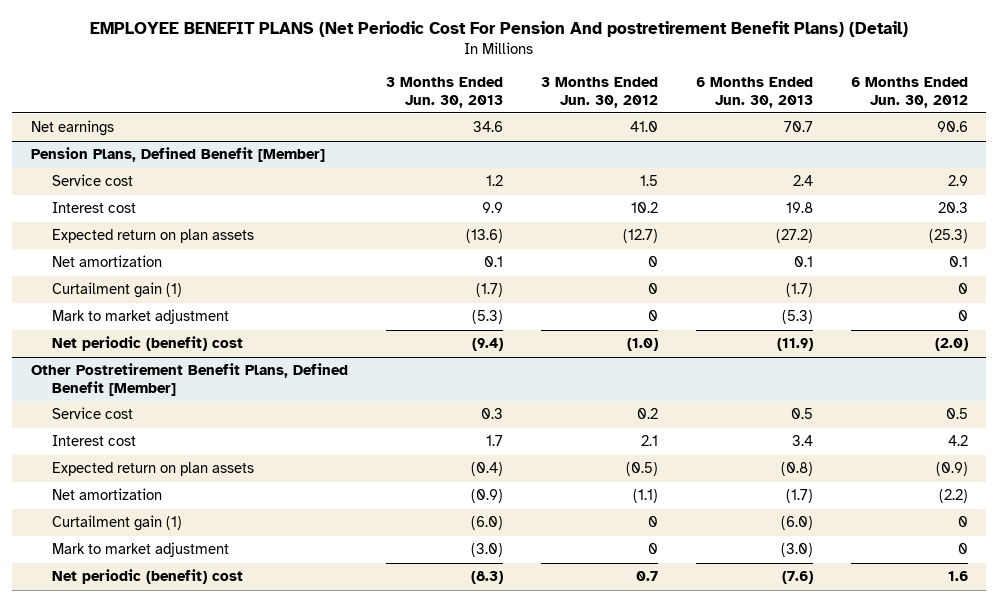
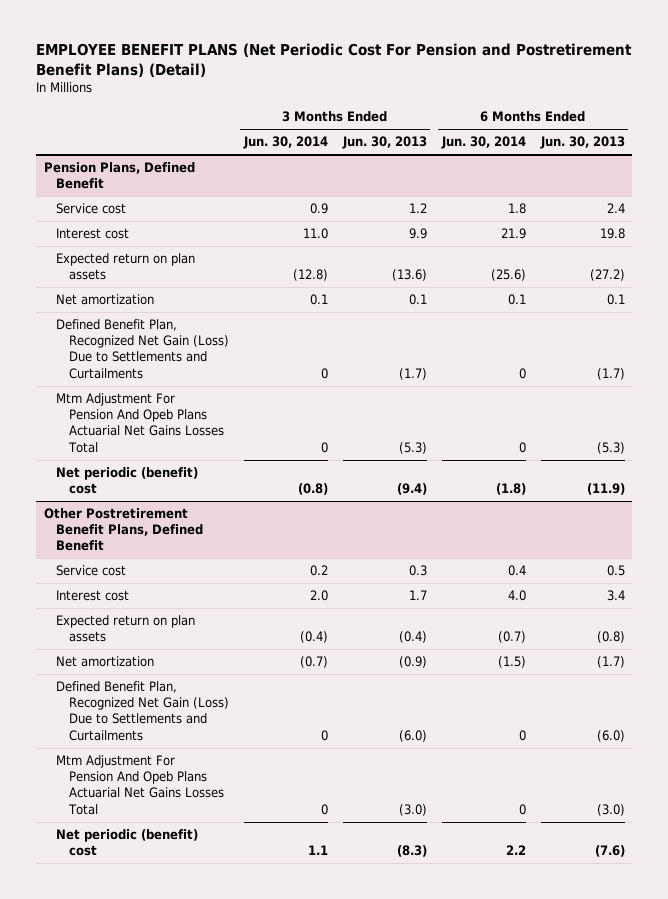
- EMPLOYEE BENEFIT PLANS (Net Periodic Cost For Pension And postretirement Benefit Plans) (Detail)
+ EMPLOYEE BENEFIT PLANS (Net Periodic Cost For Pension and Postretirement Benefit Plans) (Detail)
- | 3 Months Ended Jun. 30, 2013 | 3 Months Ended Jun. 30, 2012 | 6 Months Ended Jun. 30, 2013 | 6 Months Ended Jun. 30, 2012
+ | 3 Months Ended Jun. 30, 2014 | 3 Months Ended Jun. 30, 2013 | 6 Months Ended Jun. 30, 2014 | 6 Months Ended Jun. 30, 2013
- Net earnings | 34.6 | 41.0 | 70.7 | 90.6
- Pension Plans, Defined Benefit [Member]
+ Pension Plans, Defined Benefit
- Curtailment gain (1) | (1.7) | 0 | (1.7) | 0
- Mark to market adjustment | (5.3) | 0 | (5.3) | 0
+ Defined Benefit Plan, Recognized Net Gain (Loss) Due to Settlements and Curtailments | 0 | (1.7) | 0 | (1.7)
+ Mtm Adjustment For Pension And Opeb Plans Actuarial Net Gains Losses Total | 0 | (5.3) | 0 | (5.3)
- Other Postretirement Benefit Plans, Defined Benefit [Member]
+ Other Postretirement Benefit Plans, Defined Benefit
- Curtailment gain (1) | (6.0) | 0 | (6.0) | 0
- Mark to market adjustment | (3.0) | 0 | (3.0) | 0
+ Defined Benefit Plan, Recognized Net Gain (Loss) Due to Settlements and Curtailments | 0 | (6.0) | 0 | (6.0)
+ Mtm Adjustment For Pension And Opeb Plans Actuarial Net Gains Losses Total | 0 | (3.0) | 0 | (3.0)

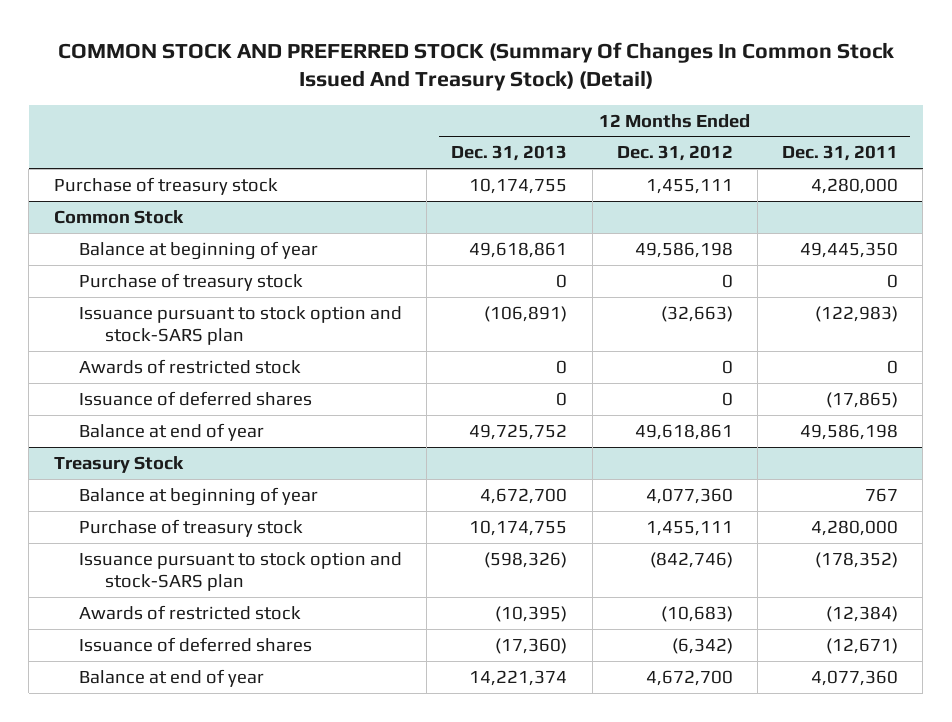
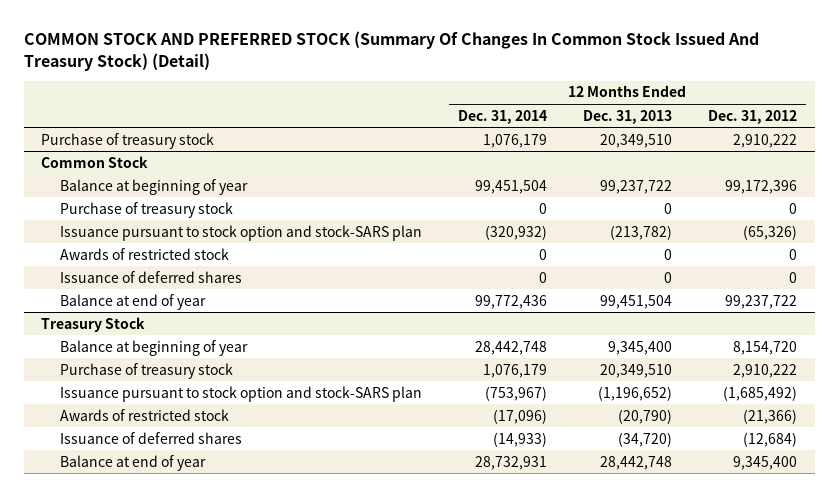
- | 12 Months Ended Dec. 31, 2013 | 12 Months Ended Dec. 31, 2012 | 12 Months Ended Dec. 31, 2011
+ | 12 Months Ended Dec. 31, 2014 | 12 Months Ended Dec. 31, 2013 | 12 Months Ended Dec. 31, 2012
- Purchase of treasury stock | 10,174,755 | 1,455,111 | 4,280,000
+ Purchase of treasury stock | 1,076,179 | 20,349,510 | 2,910,222
@ Common Stock
- Balance at beginning of year | 49,618,861 | 49,586,198 | 49,445,350
+ Balance at beginning of year | 99,451,504 | 99,237,722 | 99,172,396
- Issuance pursuant to stock option and stock-SARS plan | (106,891) | (32,663) | (122,983)
+ Issuance pursuant to stock option and stock-SARS plan | (320,932) | (213,782) | (65,326)
- Balance at end of year | 49,725,752 | 49,618,861 | 49,586,198
+ Balance at end of year | 99,772,436 | 99,451,504 | 99,237,722
@ Treasury Stock
- Balance at beginning of year | 4,672,700 | 4,077,360 | 767
- Purchase of treasury stock | 10,174,755 | 1,455,111 | 4,280,000
- Issuance pursuant to stock option and stock-SARS plan | (598,326) | (842,746) | (178,352)
- Awards of restricted stock | (10,395) | (10,683) | (12,384)
- Issuance of deferred shares | (17,360) | (6,342) | (12,671)
- Balance at end of year | 14,221,374 | 4,672,700 | 4,077,360
+ Balance at beginning of year | 28,442,748 | 9,345,400 | 8,154,720
+ Purchase of treasury stock | 1,076,179 | 20,349,510 | 2,910,222
+ Issuance pursuant to stock option and stock-SARS plan | (753,967) | (1,196,652) | (1,685,492)
+ Awards of restricted stock | (17,096) | (20,790) | (21,366)
+ Issuance of deferred shares | (14,933) | (34,720) | (12,684)
+ Balance at end of year | 28,732,931 | 28,442,748 | 9,345,400

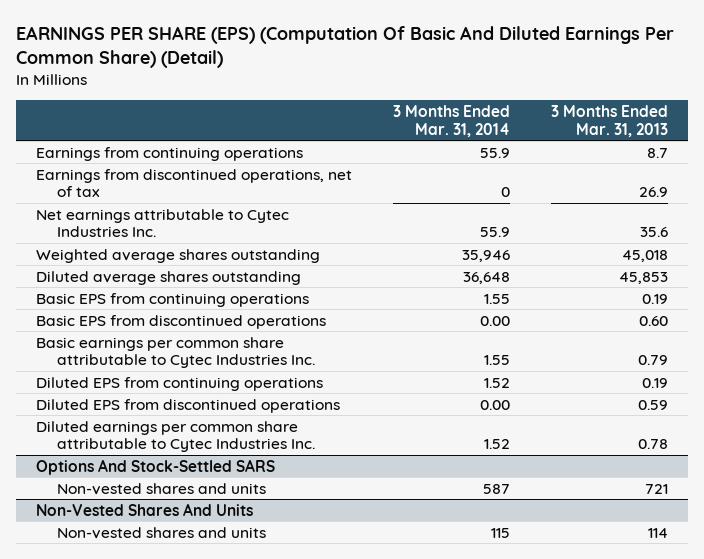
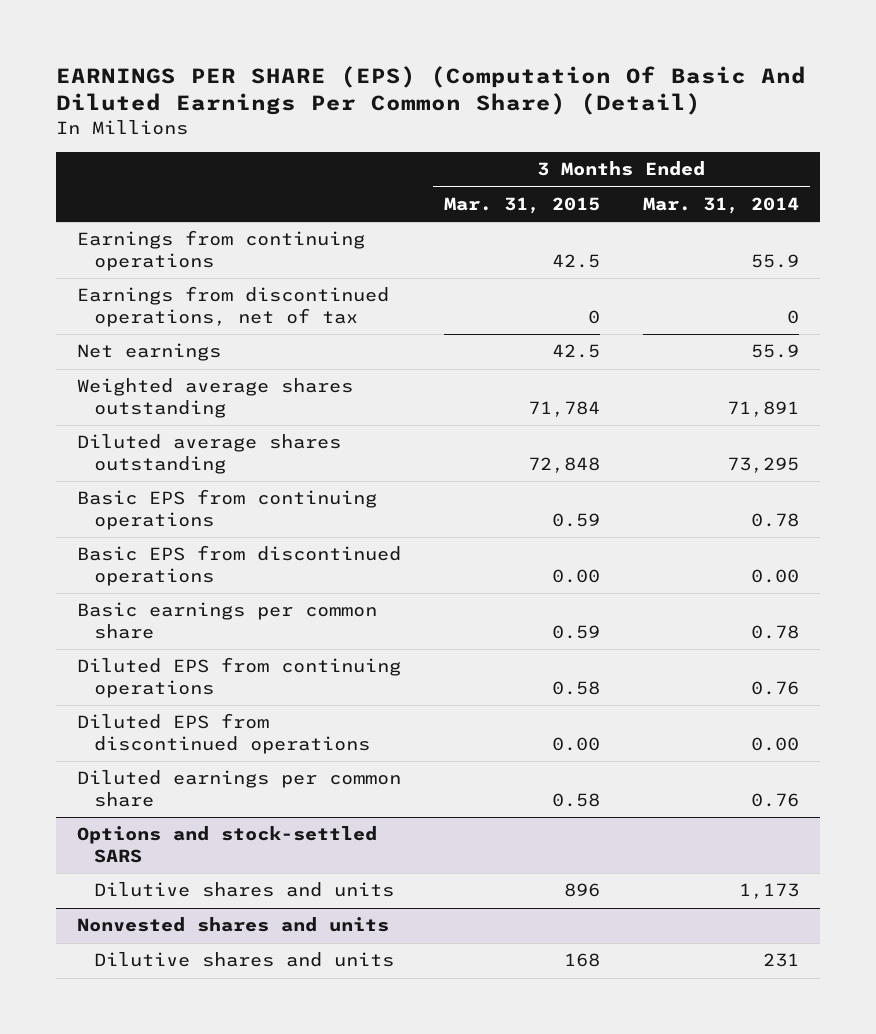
- | 3 Months Ended Mar. 31, 2014 | 3 Months Ended Mar. 31, 2013
+ | 3 Months Ended Mar. 31, 2015 | 3 Months Ended Mar. 31, 2014
- Net earnings attributable to Cytec Industries Inc. | 55.9 | 35.6
- Weighted average shares outstanding | 35,946 | 45,018
- Diluted average shares outstanding | 36,648 | 45,853
- Basic EPS from continuing operations | 1.55 | 0.19
+ Net earnings | 42.5 | 55.9
+ Weighted average shares outstanding | 71,784 | 71,891
+ Diluted average shares outstanding | 72,848 | 73,295
+ Basic EPS from continuing operations | 0.59 | 0.78
- Basic earnings per common share attributable to Cytec Industries Inc. | 1.55 | 0.79
- Diluted EPS from continuing operations | 1.52 | 0.19
+ Basic earnings per common share | 0.59 | 0.78
+ Diluted EPS from continuing operations | 0.58 | 0.76
- Diluted earnings per common share attributable to Cytec Industries Inc. | 1.52 | 0.78
- Options And Stock-Settled SARS
- Non-vested shares and units | 587 | 721
- Non-Vested Shares And Units
- Non-vested shares and units | 115 | 114
+ Diluted earnings per common share | 0.58 | 0.76
+ Options and stock-settled SARS
+ Dilutive shares and units | 896 | 1,173
+ Nonvested shares and units
+ Dilutive shares and units | 168 | 231

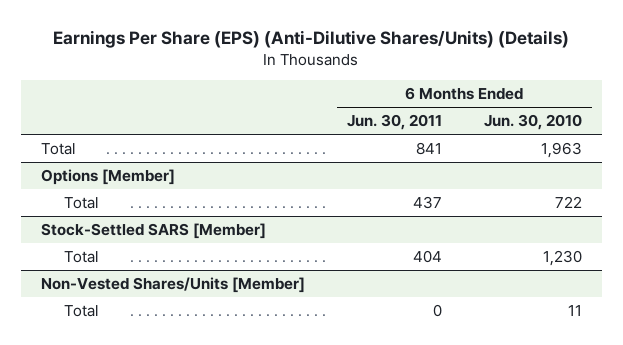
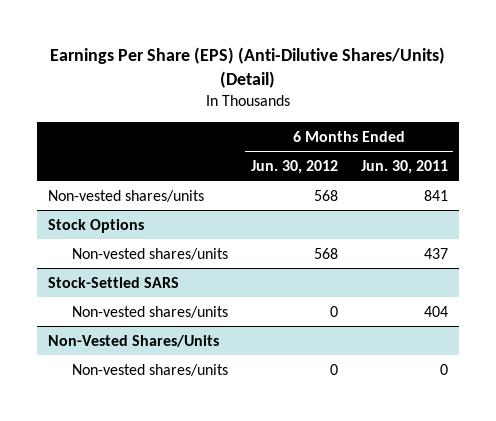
- Earnings Per Share (EPS) (Anti-Dilutive Shares/Units) (Details)
+ Earnings Per Share (EPS) (Anti-Dilutive Shares/Units) (Detail)
- | 6 Months Ended Jun. 30, 2011 | 6 Months Ended Jun. 30, 2010
+ | 6 Months Ended Jun. 30, 2012 | 6 Months Ended Jun. 30, 2011
- Total | 841 | 1,963
- Options [Member]
- Total | 437 | 722
- Stock-Settled SARS [Member]
- Total | 404 | 1,230
- Non-Vested Shares/Units [Member]
- Total | 0 | 11
+ Non-vested shares/units | 568 | 841
+ Stock Options
+ Non-vested shares/units | 568 | 437
+ Stock-Settled SARS
+ Non-vested shares/units | 0 | 404
+ Non-Vested Shares/Units
+ Non-vested shares/units | 0 | 0

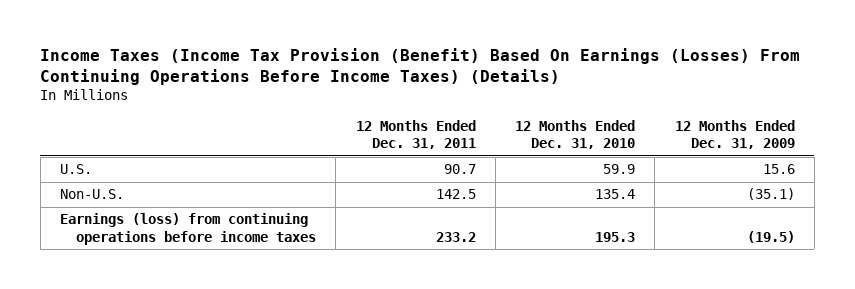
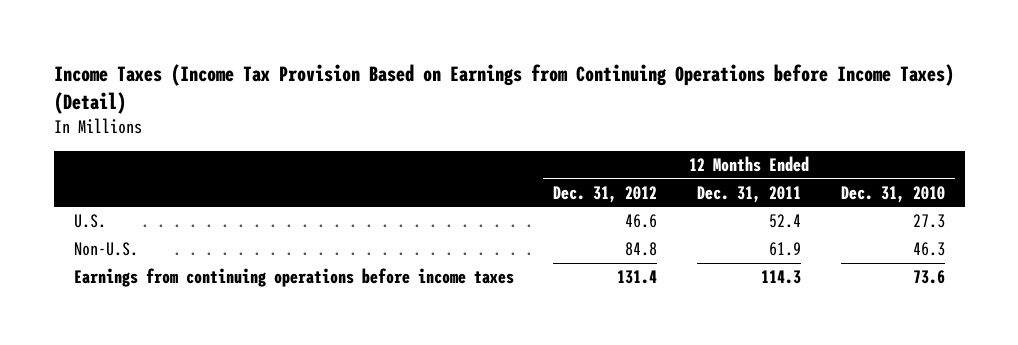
- Income Taxes (Income Tax Provision (Benefit) Based On Earnings (Losses) From Continuing Operations Before Income Taxes) (Details)
+ Income Taxes (Income Tax Provision Based on Earnings from Continuing Operations before Income Taxes) (Detail)
- | 12 Months Ended Dec. 31, 2011 | 12 Months Ended Dec. 31, 2010 | 12 Months Ended Dec. 31, 2009
+ | 12 Months Ended Dec. 31, 2012 | 12 Months Ended Dec. 31, 2011 | 12 Months Ended Dec. 31, 2010
- U.S. | 90.7 | 59.9 | 15.6
- Non-U.S. | 142.5 | 135.4 | (35.1)
- Earnings (loss) from continuing operations before income taxes | 233.2 | 195.3 | (19.5)
+ U.S. | 46.6 | 52.4 | 27.3
+ Non-U.S. | 84.8 | 61.9 | 46.3
+ Earnings from continuing operations before income taxes | 131.4 | 114.3 | 73.6

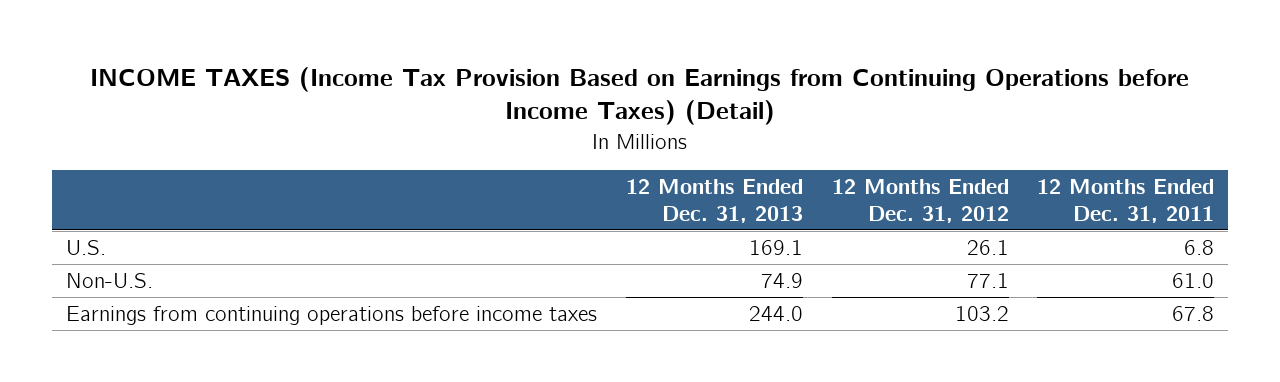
- Income Taxes (Income Tax Provision Based on Earnings from Continuing Operations before Income Taxes) (Detail)
+ INCOME TAXES (Income Tax Provision Based on Earnings from Continuing Operations before Income Taxes) (Detail)
- | 12 Months Ended Dec. 31, 2012 | 12 Months Ended Dec. 31, 2011 | 12 Months Ended Dec. 31, 2010
+ | 12 Months Ended Dec. 31, 2013 | 12 Months Ended Dec. 31, 2012 | 12 Months Ended Dec. 31, 2011
- U.S. | 46.6 | 52.4 | 27.3
- Non-U.S. | 84.8 | 61.9 | 46.3
- Earnings from continuing operations before income taxes | 131.4 | 114.3 | 73.6
+ U.S. | 169.1 | 26.1 | 6.8
+ Non-U.S. | 74.9 | 77.1 | 61.0
+ Earnings from continuing operations before income taxes | 244.0 | 103.2 | 67.8

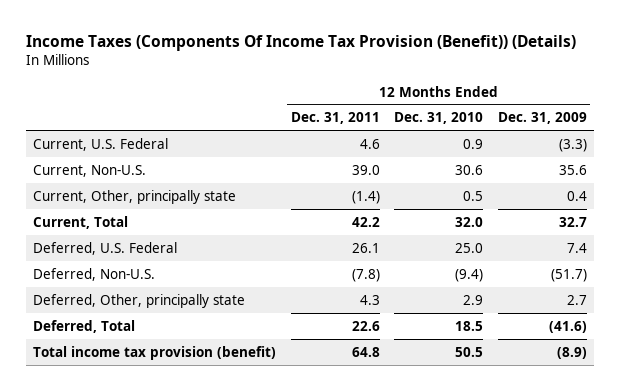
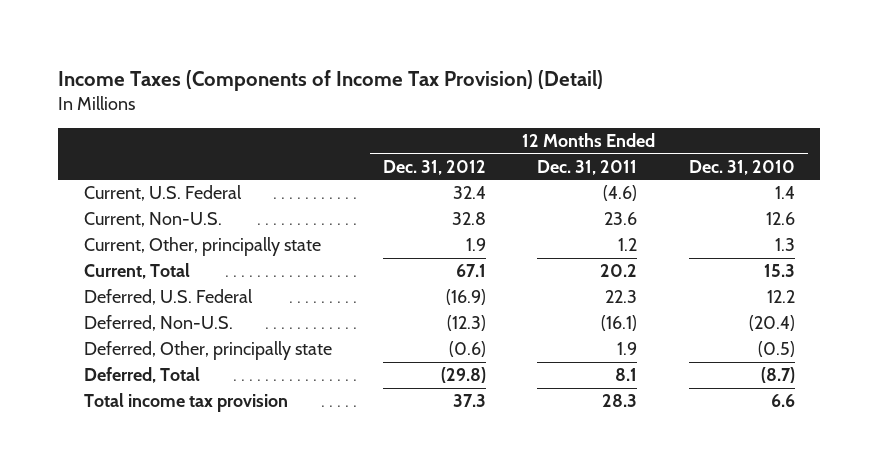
- Income Taxes (Components Of Income Tax Provision (Benefit)) (Details)
+ Income Taxes (Components of Income Tax Provision) (Detail)
- | 12 Months Ended Dec. 31, 2011 | 12 Months Ended Dec. 31, 2010 | 12 Months Ended Dec. 31, 2009
+ | 12 Months Ended Dec. 31, 2012 | 12 Months Ended Dec. 31, 2011 | 12 Months Ended Dec. 31, 2010
- Current, U.S. Federal | 4.6 | 0.9 | (3.3)
- Current, Non-U.S. | 39.0 | 30.6 | 35.6
- Current, Other, principally state | (1.4) | 0.5 | 0.4
- Current, Total | 42.2 | 32.0 | 32.7
- Deferred, U.S. Federal | 26.1 | 25.0 | 7.4
- Deferred, Non-U.S. | (7.8) | (9.4) | (51.7)
- Deferred, Other, principally state | 4.3 | 2.9 | 2.7
- Deferred, Total | 22.6 | 18.5 | (41.6)
- Total income tax provision (benefit) | 64.8 | 50.5 | (8.9)
+ Current, U.S. Federal | 32.4 | (4.6) | 1.4
+ Current, Non-U.S. | 32.8 | 23.6 | 12.6
+ Current, Other, principally state | 1.9 | 1.2 | 1.3
+ Current, Total | 67.1 | 20.2 | 15.3
+ Deferred, U.S. Federal | (16.9) | 22.3 | 12.2
+ Deferred, Non-U.S. | (12.3) | (16.1) | (20.4)
+ Deferred, Other, principally state | (0.6) | 1.9 | (0.5)
+ Deferred, Total | (29.8) | 8.1 | (8.7)
+ Total income tax provision | 37.3 | 28.3 | 6.6

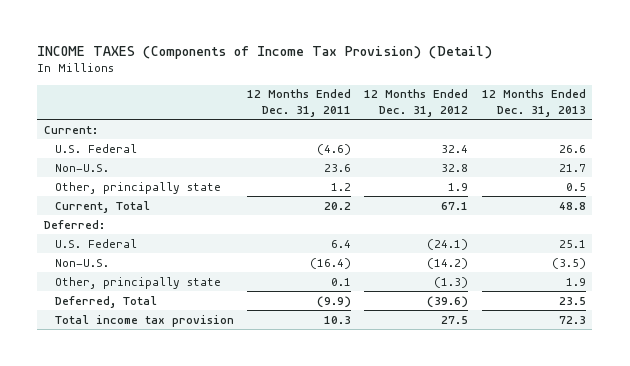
- Income Taxes (Components of Income Tax Provision) (Detail)
+ INCOME TAXES (Components of Income Tax Provision) (Detail)
- | 12 Months Ended Dec. 31, 2012 | 12 Months Ended Dec. 31, 2011 | 12 Months Ended Dec. 31, 2010
+ | 12 Months Ended Dec. 31, 2011 | 12 Months Ended Dec. 31, 2012 | 12 Months Ended Dec. 31, 2013
- Current, U.S. Federal | 32.4 | (4.6) | 1.4
- Current, Non-U.S. | 32.8 | 23.6 | 12.6
- Current, Other, principally state | 1.9 | 1.2 | 1.3
+ Current:
+ U.S. Federal | (4.6) | 32.4 | 26.6
+ Non-U.S. | 23.6 | 32.8 | 21.7
+ Other, principally state | 1.2 | 1.9 | 0.5
- Deferred, U.S. Federal | (16.9) | 22.3 | 12.2
- Deferred, Non-U.S. | (12.3) | (16.1) | (20.4)
- Deferred, Other, principally state | (0.6) | 1.9 | (0.5)
- Deferred, Total | (29.8) | 8.1 | (8.7)
- Total income tax provision | 37.3 | 28.3 | 6.6
+ Deferred:
+ U.S. Federal | 6.4 | (24.1) | 25.1
+ Non-U.S. | (16.4) | (14.2) | (3.5)
+ Other, principally state | 0.1 | (1.3) | 1.9
+ Deferred, Total | (9.9) | (39.6) | 23.5
+ Total income tax provision | 10.3 | 27.5 | 72.3

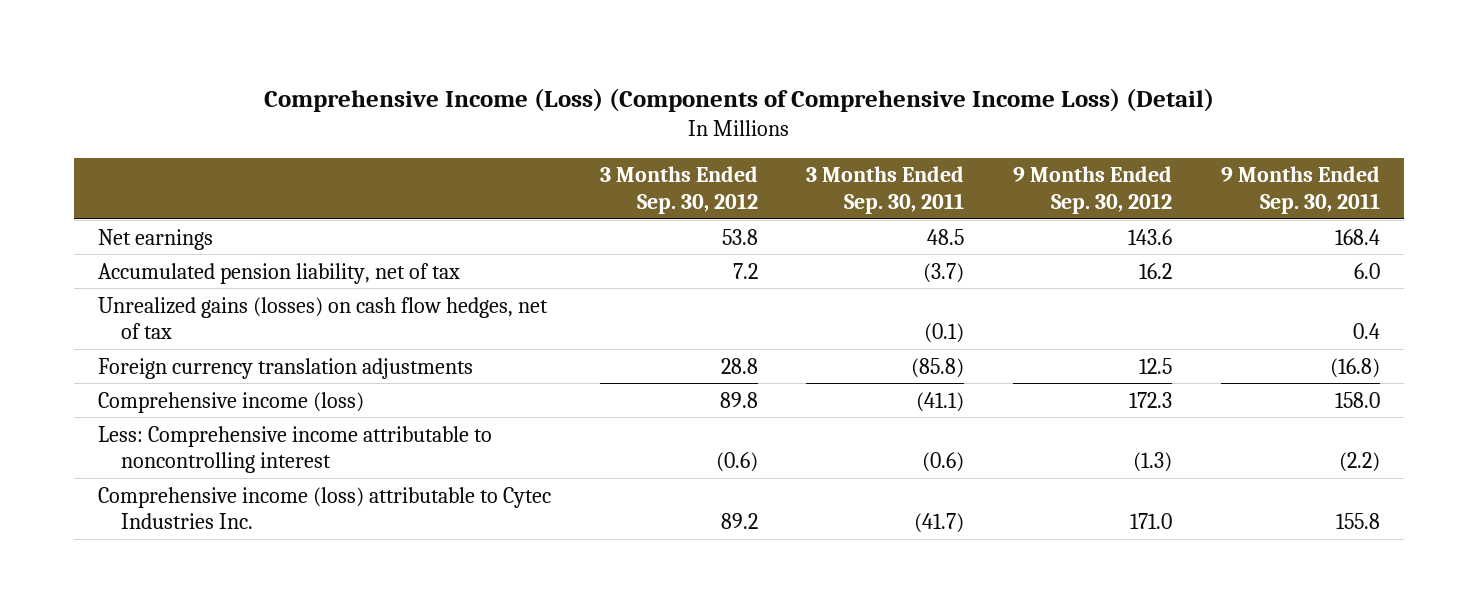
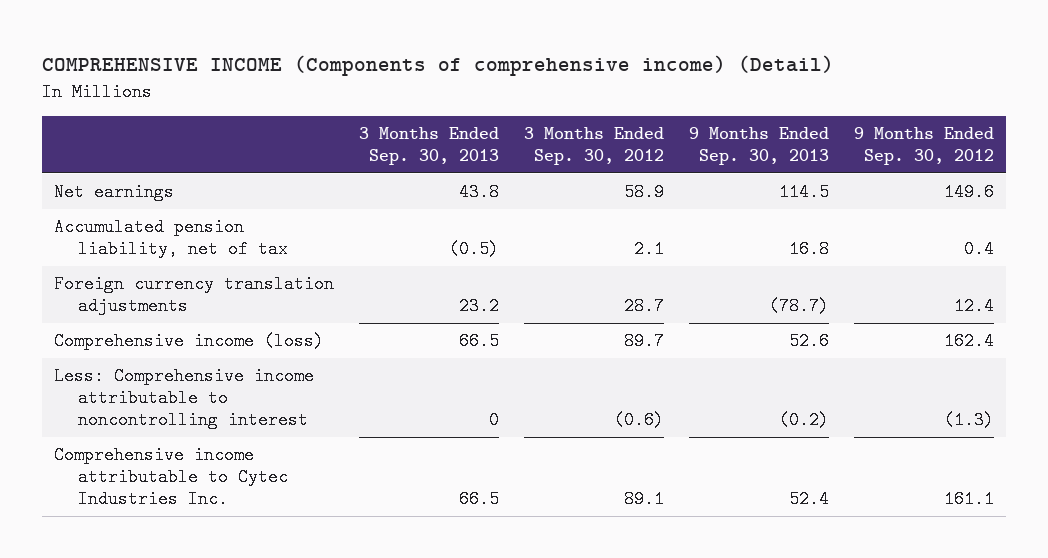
- Comprehensive Income (Loss) (Components of Comprehensive Income Loss) (Detail)
+ COMPREHENSIVE INCOME (Components of comprehensive income) (Detail)
- | 3 Months Ended Sep. 30, 2012 | 3 Months Ended Sep. 30, 2011 | 9 Months Ended Sep. 30, 2012 | 9 Months Ended Sep. 30, 2011
+ | 3 Months Ended Sep. 30, 2013 | 3 Months Ended Sep. 30, 2012 | 9 Months Ended Sep. 30, 2013 | 9 Months Ended Sep. 30, 2012
- Net earnings | 53.8 | 48.5 | 143.6 | 168.4
- Accumulated pension liability, net of tax | 7.2 | (3.7) | 16.2 | 6.0
- Unrealized gains (losses) on cash flow hedges, net of tax | | (0.1) | | 0.4
- Foreign currency translation adjustments | 28.8 | (85.8) | 12.5 | (16.8)
- Comprehensive income (loss) | 89.8 | (41.1) | 172.3 | 158.0
+ Net earnings | 43.8 | 58.9 | 114.5 | 149.6
+ Accumulated pension liability, net of tax | (0.5) | 2.1 | 16.8 | 0.4
+ Foreign currency translation adjustments | 23.2 | 28.7 | (78.7) | 12.4
+ Comprehensive income (loss) | 66.5 | 89.7 | 52.6 | 162.4
- Comprehensive income (loss) attributable to Cytec Industries Inc. | 89.2 | (41.7) | 171.0 | 155.8
+ Comprehensive income attributable to Cytec Industries Inc. | 66.5 | 89.1 | 52.4 | 161.1

